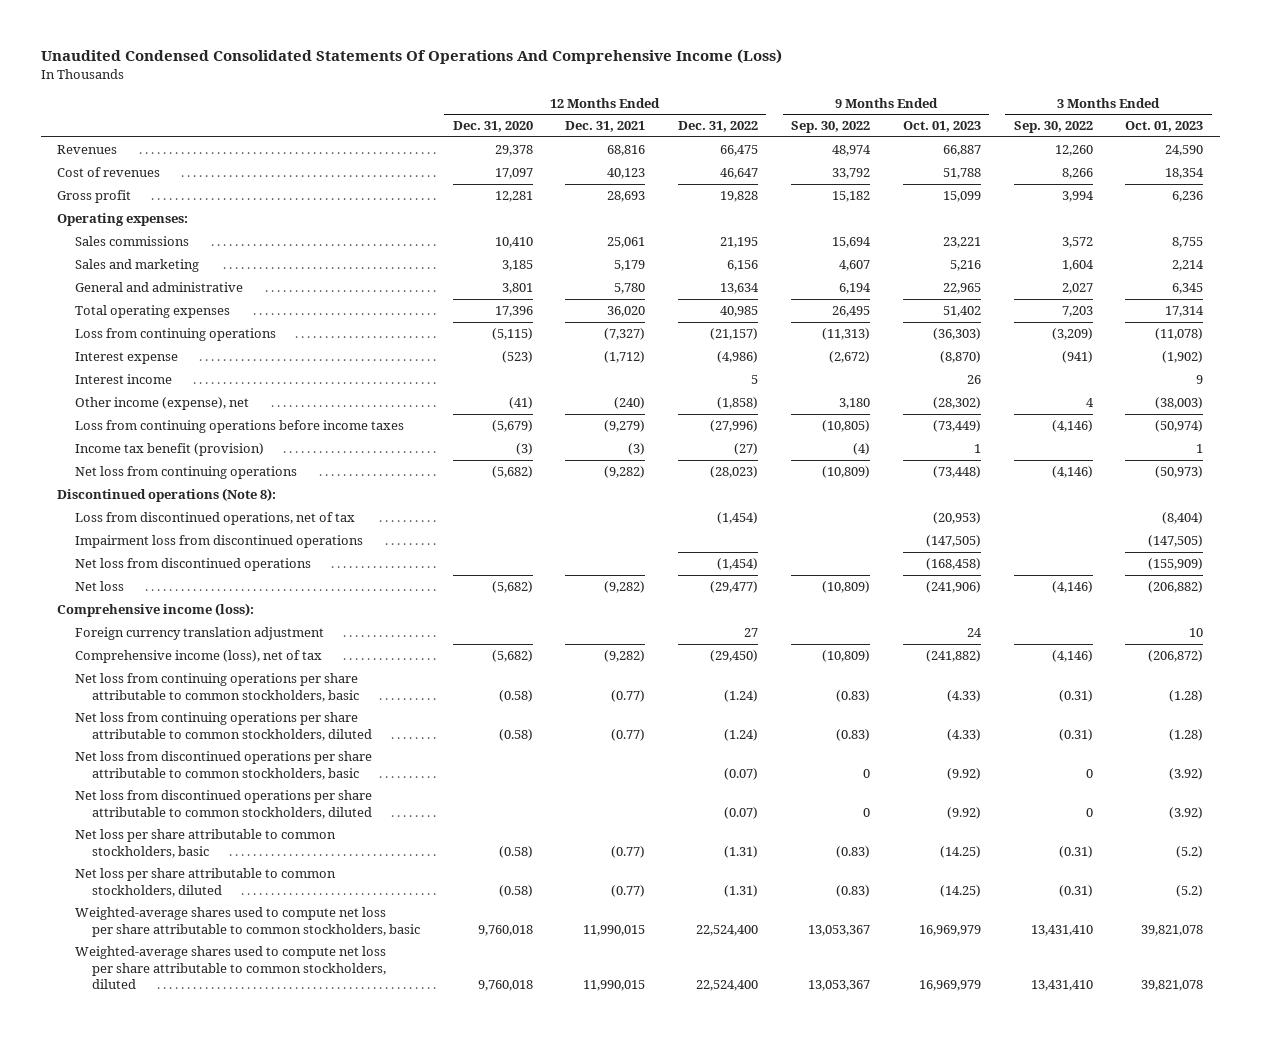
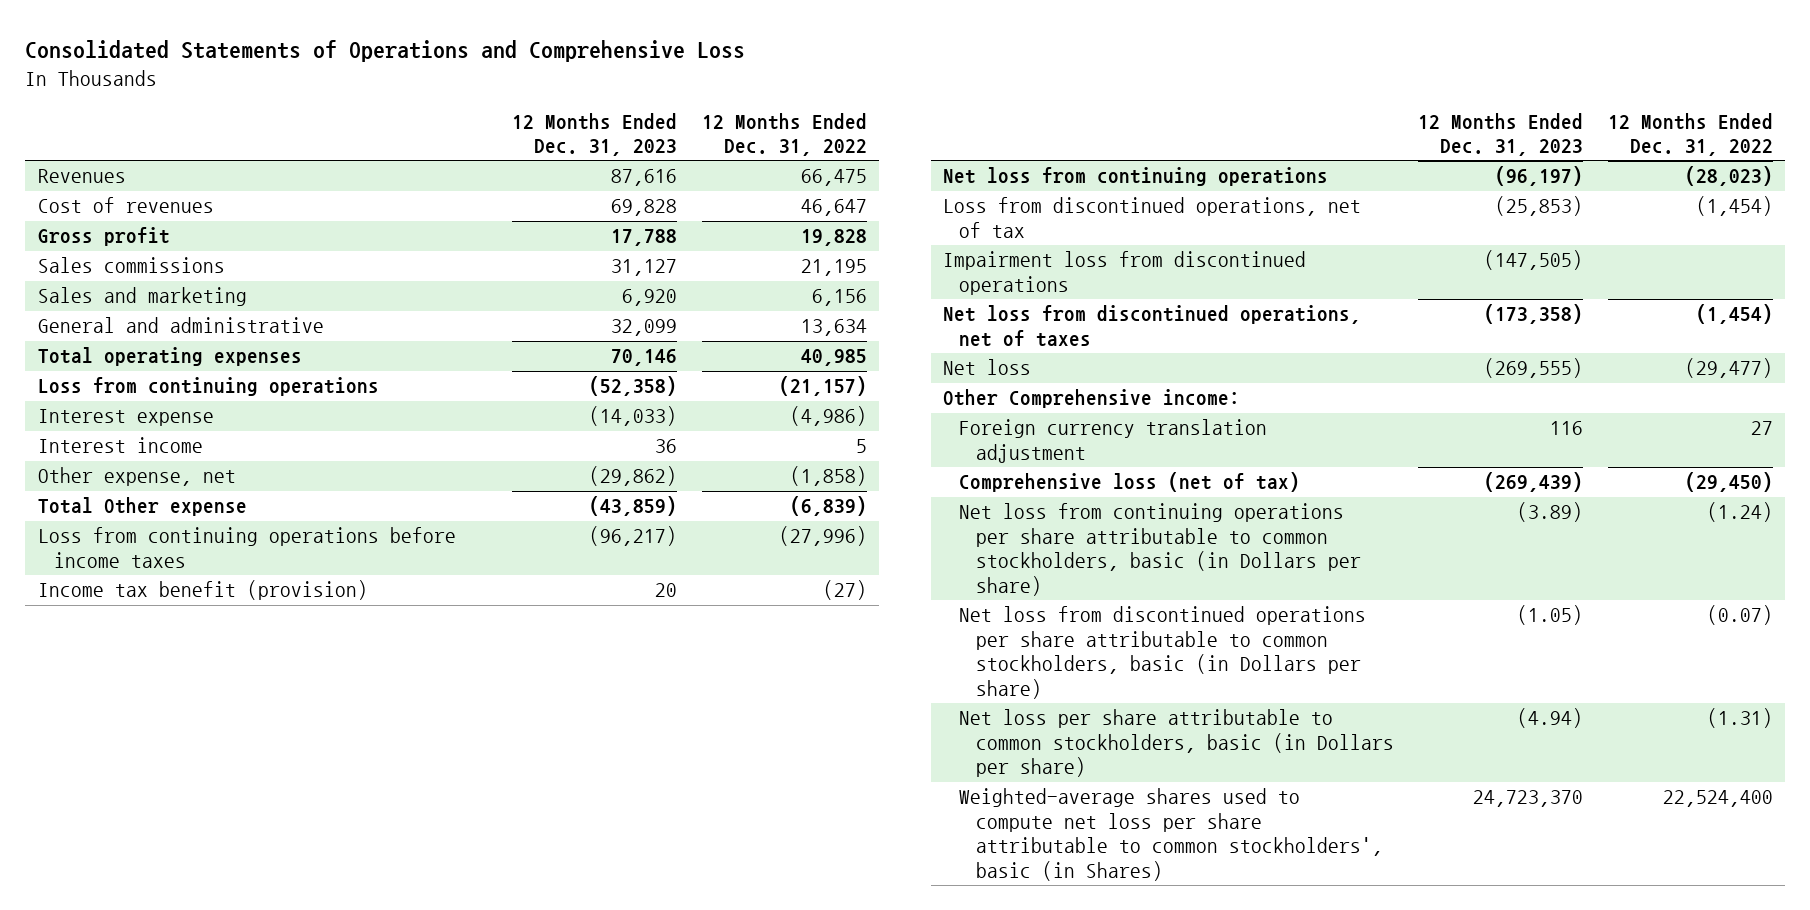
- Unaudited Condensed Consolidated Statements Of Operations And Comprehensive Income (Loss)
+ Consolidated Statements of Operations and Comprehensive Loss
- | 12 Months Ended Dec. 31, 2020 | 12 Months Ended Dec. 31, 2021 | 12 Months Ended Dec. 31, 2022 | 9 Months Ended Sep. 30, 2022 | 9 Months Ended Oct. 01, 2023 | 3 Months Ended Sep. 30, 2022 | 3 Months Ended Oct. 01, 2023
+ | 12 Months Ended Dec. 31, 2023 | 12 Months Ended Dec. 31, 2022
- Operating expenses:
- Other income (expense), net | (41) | (240) | (1,858) | 3,180 | (28,302) | 4 | (38,003)
+ Other expense, net | (29,862) | (1,858)
+ Total Other expense | (43,859) | (6,839)
- Discontinued operations (Note 8):
- Net loss from discontinued operations | | | (1,454) | | (168,458) | | (155,909)
+ Net loss from discontinued operations, net of taxes | (173,358) | (1,454)
- Comprehensive income (loss):
+ Other Comprehensive income:
- Comprehensive income (loss), net of tax | (5,682) | (9,282) | (29,450) | (10,809) | (241,882) | (4,146) | (206,872)
- Net loss from continuing operations per share attributable to common stockholders, basic | (0.58) | (0.77) | (1.24) | (0.83) | (4.33) | (0.31) | (1.28)
- Net loss from continuing operations per share attributable to common stockholders, diluted | (0.58) | (0.77) | (1.24) | (0.83) | (4.33) | (0.31) | (1.28)
- Net loss from discontinued operations per share attributable to common stockholders, basic | | | (0.07) | 0 | (9.92) | 0 | (3.92)
- Net loss from discontinued operations per share attributable to common stockholders, diluted | | | (0.07) | 0 | (9.92) | 0 | (3.92)
- Net loss per share attributable to common stockholders, basic | (0.58) | (0.77) | (1.31) | (0.83) | (14.25) | (0.31) | (5.2)
- Net loss per share attributable to common stockholders, diluted | (0.58) | (0.77) | (1.31) | (0.83) | (14.25) | (0.31) | (5.2)
- Weighted-average shares used to compute net loss per share attributable to common stockholders, basic | 9,760,018 | 11,990,015 | 22,524,400 | 13,053,367 | 16,969,979 | 13,431,410 | 39,821,078
- Weighted-average shares used to compute net loss per share attributable to common stockholders, diluted | 9,760,018 | 11,990,015 | 22,524,400 | 13,053,367 | 16,969,979 | 13,431,410 | 39,821,078
+ Comprehensive loss (net of tax) | (269,439) | (29,450)
+ Net loss from continuing operations per share attributable to common stockholders, basic (in Dollars per share) | (3.89) | (1.24)
+ Net loss from discontinued operations per share attributable to common stockholders, basic (in Dollars per share) | (1.05) | (0.07)
+ Net loss per share attributable to common stockholders, basic (in Dollars per share) | (4.94) | (1.31)
+ Weighted-average shares used to compute net loss per share attributable to common stockholders', basic (in Shares) | 24,723,370 | 22,524,400

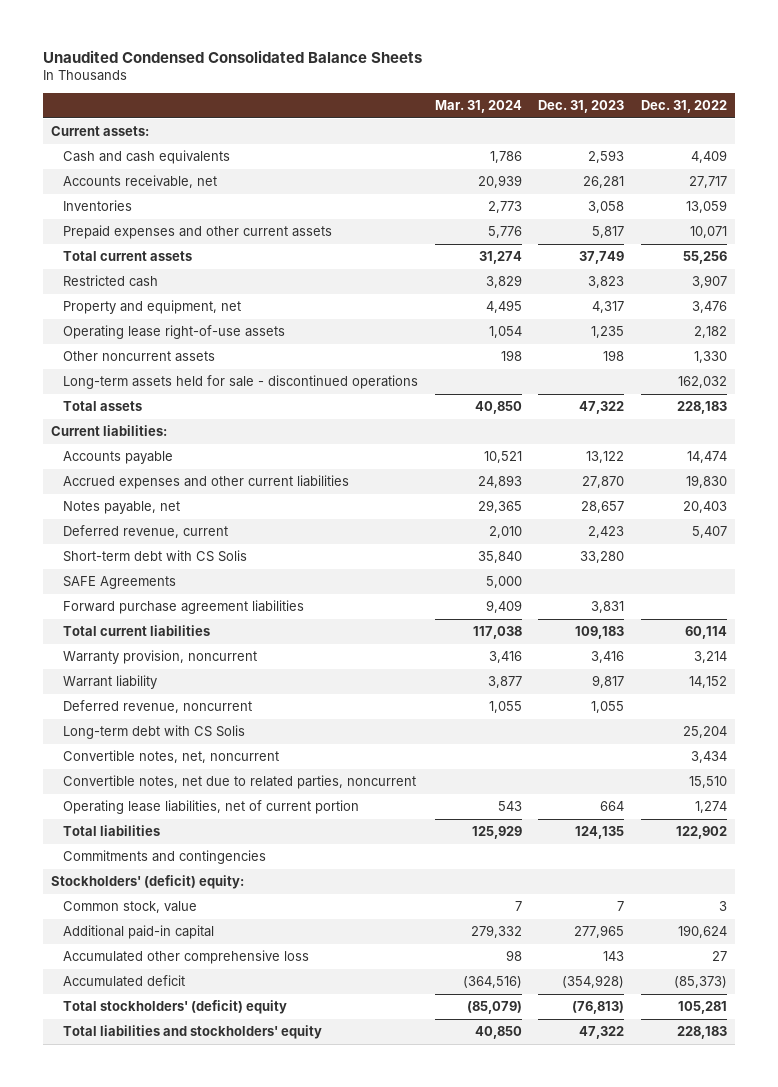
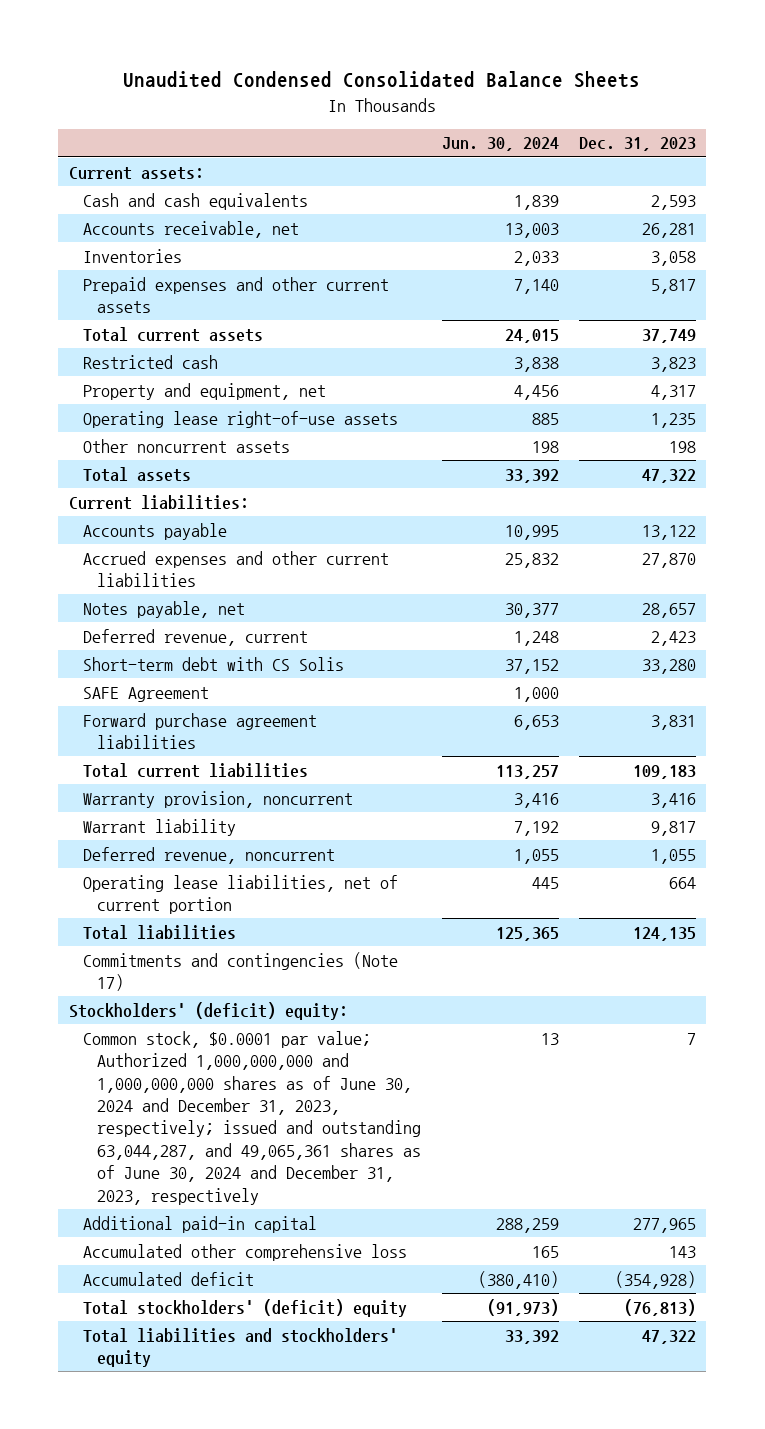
- | Mar. 31, 2024 | Dec. 31, 2023 | Dec. 31, 2022
+ | Jun. 30, 2024 | Dec. 31, 2023
- Long-term assets held for sale - discontinued operations | | | 162,032
- SAFE Agreements | 5,000 | |
+ SAFE Agreement | 1,000 |
- Long-term debt with CS Solis | | | 25,204
- Convertible notes, net, noncurrent | | | 3,434
- Convertible notes, net due to related parties, noncurrent | | | 15,510
- Commitments and contingencies
+ Commitments and contingencies (Note 17)
- Common stock, value | 7 | 7 | 3
+ Common stock, $0.0001 par value; Authorized 1,000,000,000 and 1,000,000,000 shares as of June 30, 2024 and December 31, 2023, respectively; issued and outstanding 63,044,287, and 49,065,361 shares as of June 30, 2024 and December 31, 2023, respectively | 13 | 7

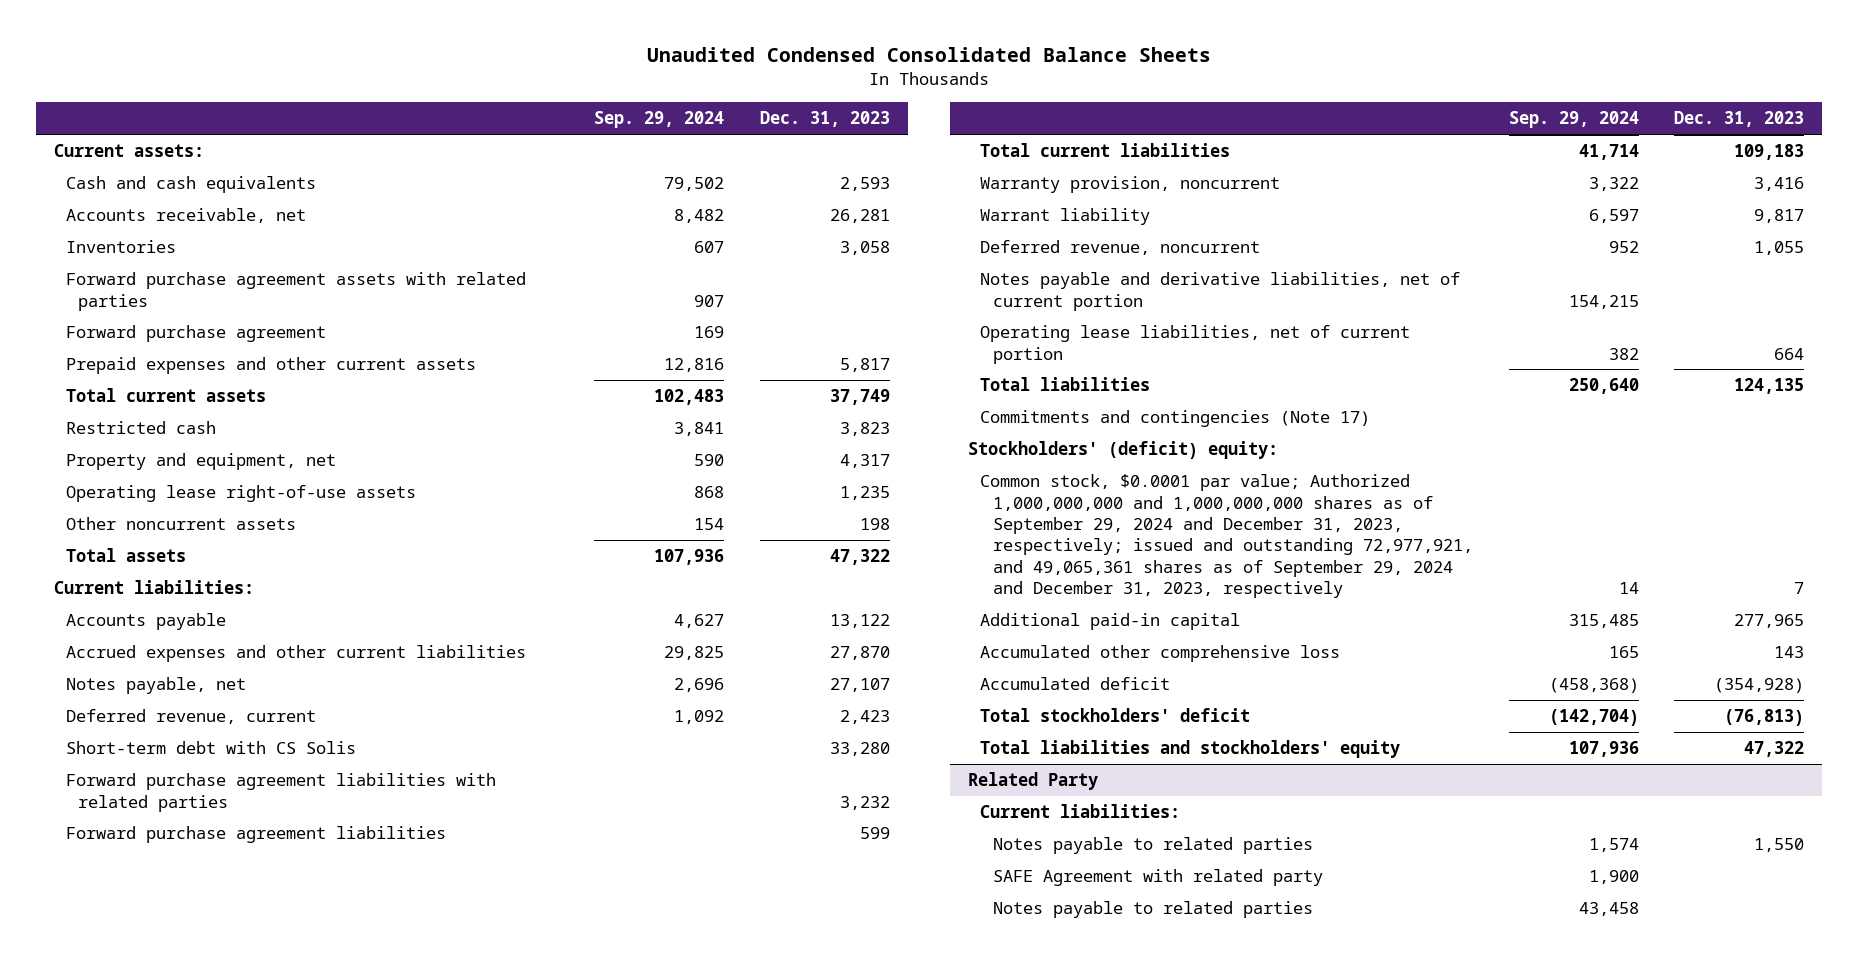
- | Jun. 30, 2024 | Dec. 31, 2023
+ | Sep. 29, 2024 | Dec. 31, 2023
+ Forward purchase agreement assets with related parties | 907 |
+ Forward purchase agreement | 169 |
- Notes payable, net | 30,377 | 28,657
+ Notes payable, net | 2,696 | 27,107
- SAFE Agreement | 1,000 |
- Forward purchase agreement liabilities | 6,653 | 3,831
+ Forward purchase agreement liabilities with related parties | | 3,232
+ Forward purchase agreement liabilities | | 599
+ Notes payable and derivative liabilities, net of current portion | 154,215 |
- Common stock, $0.0001 par value; Authorized 1,000,000,000 and 1,000,000,000 shares as of June 30, 2024 and December 31, 2023, respectively; issued and outstanding 63,044,287, and 49,065,361 shares as of June 30, 2024 and December 31, 2023, respectively | 13 | 7
+ Common stock, $0.0001 par value; Authorized 1,000,000,000 and 1,000,000,000 shares as of September 29, 2024 and December 31, 2023, respectively; issued and outstanding 72,977,921, and 49,065,361 shares as of September 29, 2024 and December 31, 2023, respectively | 14 | 7
- Total stockholders' (deficit) equity | (91,973) | (76,813)
+ Total stockholders' deficit | (142,704) | (76,813)
+ Related Party
+ Current liabilities:
+ Notes payable to related parties | 1,574 | 1,550
+ SAFE Agreement with related party | 1,900 |
+ Notes payable to related parties | 43,458 |

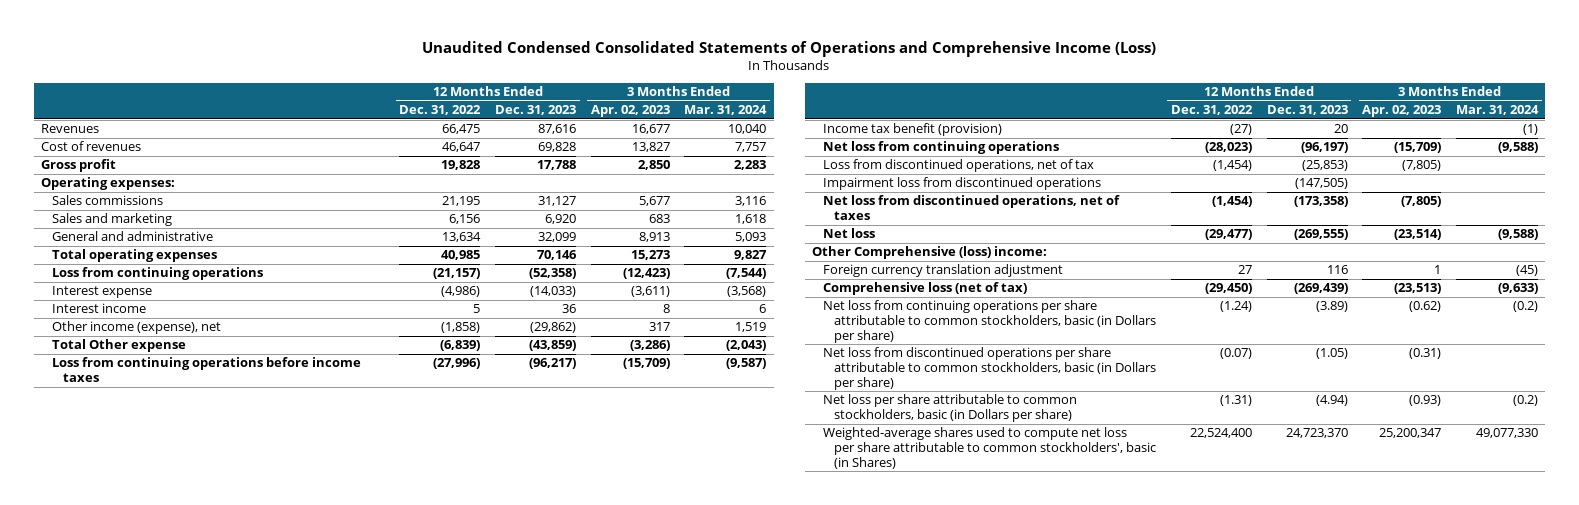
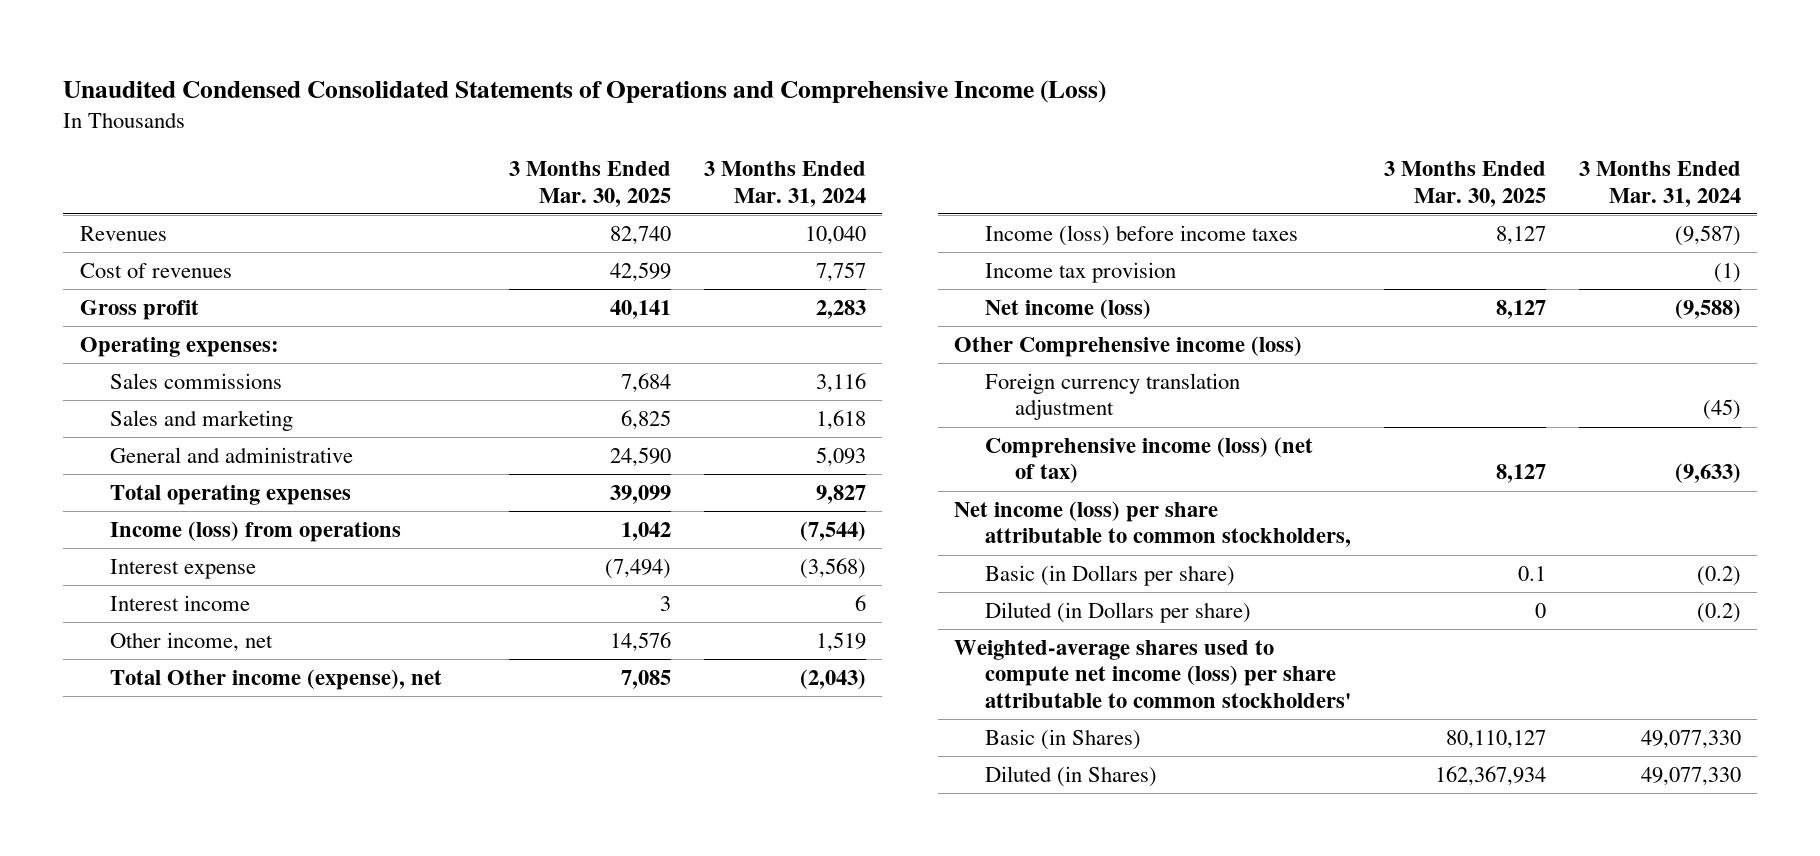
- | 12 Months Ended Dec. 31, 2022 | 12 Months Ended Dec. 31, 2023 | 3 Months Ended Apr. 02, 2023 | 3 Months Ended Mar. 31, 2024
+ | 3 Months Ended Mar. 30, 2025 | 3 Months Ended Mar. 31, 2024
- Loss from continuing operations | (21,157) | (52,358) | (12,423) | (7,544)
+ Income (loss) from operations | 1,042 | (7,544)
- Other income (expense), net | (1,858) | (29,862) | 317 | 1,519
- Total Other expense | (6,839) | (43,859) | (3,286) | (2,043)
- Loss from continuing operations before income taxes | (27,996) | (96,217) | (15,709) | (9,587)
- Income tax benefit (provision) | (27) | 20 | | (1)
- Net loss from continuing operations | (28,023) | (96,197) | (15,709) | (9,588)
- Loss from discontinued operations, net of tax | (1,454) | (25,853) | (7,805) |
- Impairment loss from discontinued operations | | (147,505) | |
- Net loss from discontinued operations, net of taxes | (1,454) | (173,358) | (7,805) |
- Net loss | (29,477) | (269,555) | (23,514) | (9,588)
- Other Comprehensive (loss) income:
+ Other income, net | 14,576 | 1,519
+ Total Other income (expense), net | 7,085 | (2,043)
+ Income (loss) before income taxes | 8,127 | (9,587)
+ Income tax provision | | (1)
+ Net income (loss) | 8,127 | (9,588)
+ Other Comprehensive income (loss)
- Comprehensive loss (net of tax) | (29,450) | (269,439) | (23,513) | (9,633)
- Net loss from continuing operations per share attributable to common stockholders, basic (in Dollars per share) | (1.24) | (3.89) | (0.62) | (0.2)
- Net loss from discontinued operations per share attributable to common stockholders, basic (in Dollars per share) | (0.07) | (1.05) | (0.31) |
- Net loss per share attributable to common stockholders, basic (in Dollars per share) | (1.31) | (4.94) | (0.93) | (0.2)
- Weighted-average shares used to compute net loss per share attributable to common stockholders', basic (in Shares) | 22,524,400 | 24,723,370 | 25,200,347 | 49,077,330
+ Comprehensive income (loss) (net of tax) | 8,127 | (9,633)
+ Net income (loss) per share attributable to common stockholders,
+ Basic (in Dollars per share) | 0.1 | (0.2)
+ Diluted (in Dollars per share) | 0 | (0.2)
+ Weighted-average shares used to compute net income (loss) per share attributable to common stockholders'
+ Basic (in Shares) | 80,110,127 | 49,077,330
+ Diluted (in Shares) | 162,367,934 | 49,077,330

